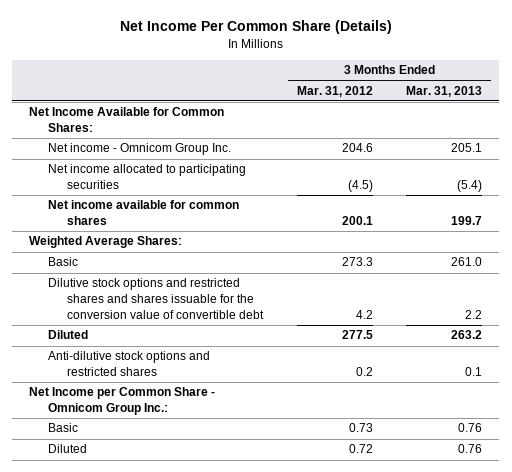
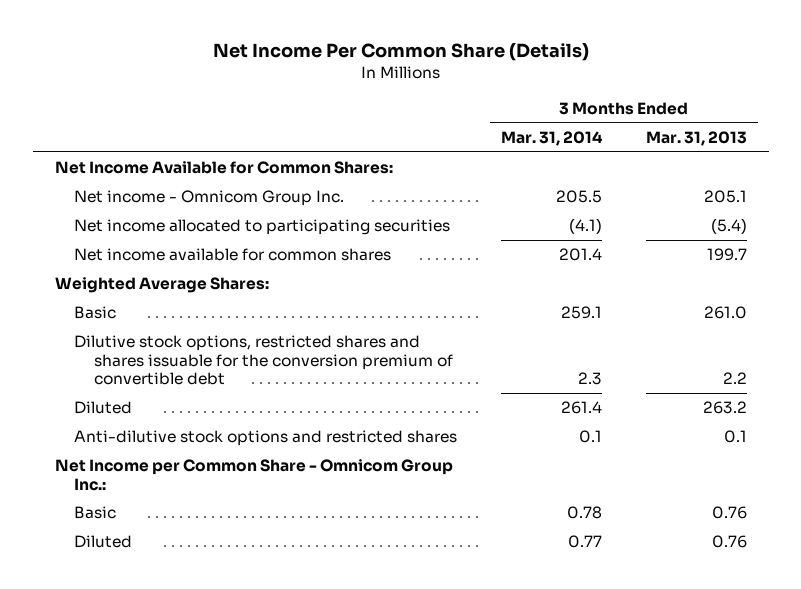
- | 3 Months Ended Mar. 31, 2012 | 3 Months Ended Mar. 31, 2013
+ | 3 Months Ended Mar. 31, 2014 | 3 Months Ended Mar. 31, 2013
- Dilutive stock options and restricted shares and shares issuable for the conversion value of convertible debt | 4.2 | 2.2
+ Dilutive stock options, restricted shares and shares issuable for the conversion premium of convertible debt | 2.3 | 2.2

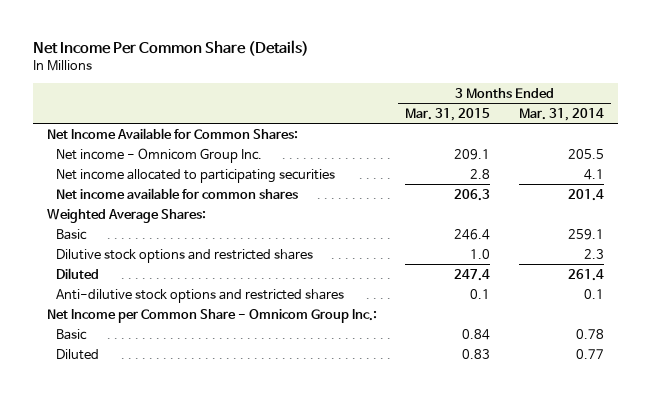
- | 3 Months Ended Mar. 31, 2014 | 3 Months Ended Mar. 31, 2013
+ | 3 Months Ended Mar. 31, 2015 | 3 Months Ended Mar. 31, 2014
- Net income allocated to participating securities | (4.1) | (5.4)
+ Net income allocated to participating securities | 2.8 | 4.1
- Dilutive stock options, restricted shares and shares issuable for the conversion premium of convertible debt | 2.3 | 2.2
+ Dilutive stock options and restricted shares | 1.0 | 2.3

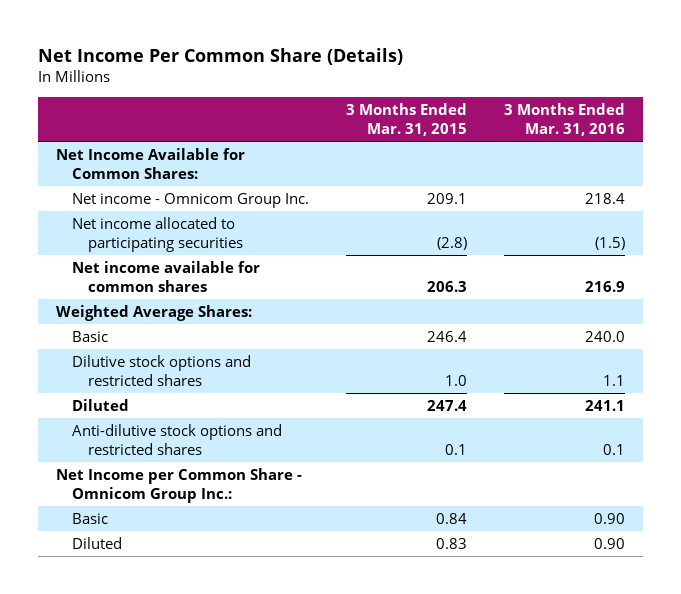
- | 3 Months Ended Mar. 31, 2015 | 3 Months Ended Mar. 31, 2014
+ | 3 Months Ended Mar. 31, 2015 | 3 Months Ended Mar. 31, 2016
- Net income allocated to participating securities | 2.8 | 4.1
+ Net income allocated to participating securities | (2.8) | (1.5)

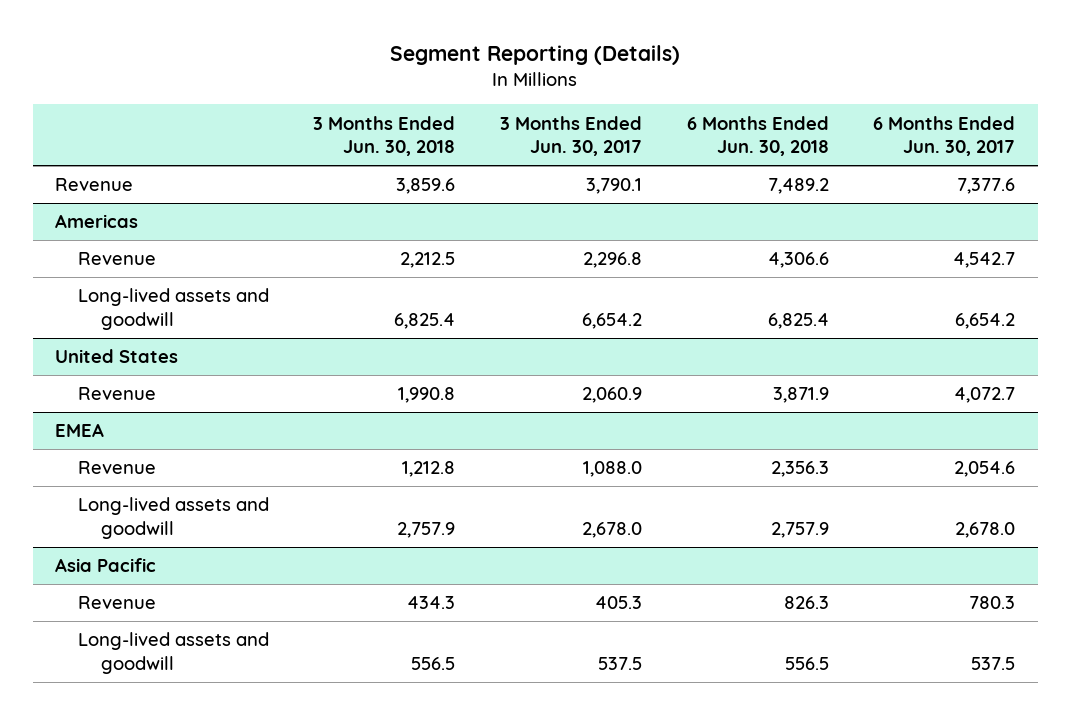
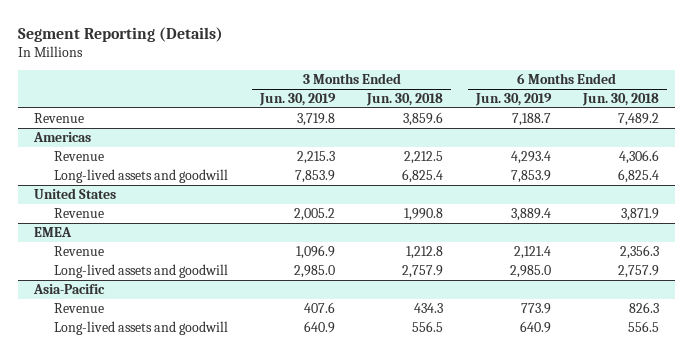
- | 3 Months Ended Jun. 30, 2018 | 3 Months Ended Jun. 30, 2017 | 6 Months Ended Jun. 30, 2018 | 6 Months Ended Jun. 30, 2017
+ | 3 Months Ended Jun. 30, 2019 | 3 Months Ended Jun. 30, 2018 | 6 Months Ended Jun. 30, 2019 | 6 Months Ended Jun. 30, 2018
- Asia Pacific
+ Asia-Pacific

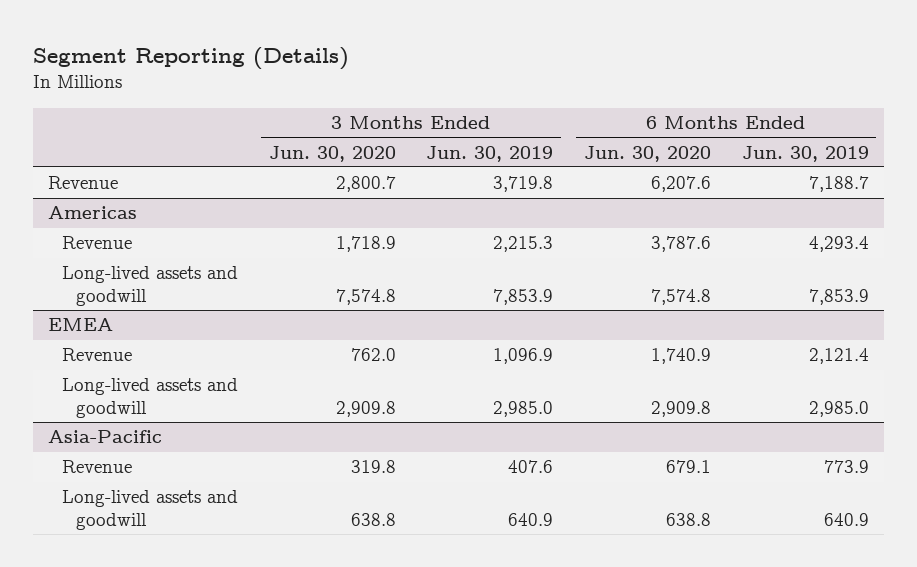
- | 3 Months Ended Jun. 30, 2019 | 3 Months Ended Jun. 30, 2018 | 6 Months Ended Jun. 30, 2019 | 6 Months Ended Jun. 30, 2018
+ | 3 Months Ended Jun. 30, 2020 | 3 Months Ended Jun. 30, 2019 | 6 Months Ended Jun. 30, 2020 | 6 Months Ended Jun. 30, 2019
- United States
- Revenue | 2,005.2 | 1,990.8 | 3,889.4 | 3,871.9

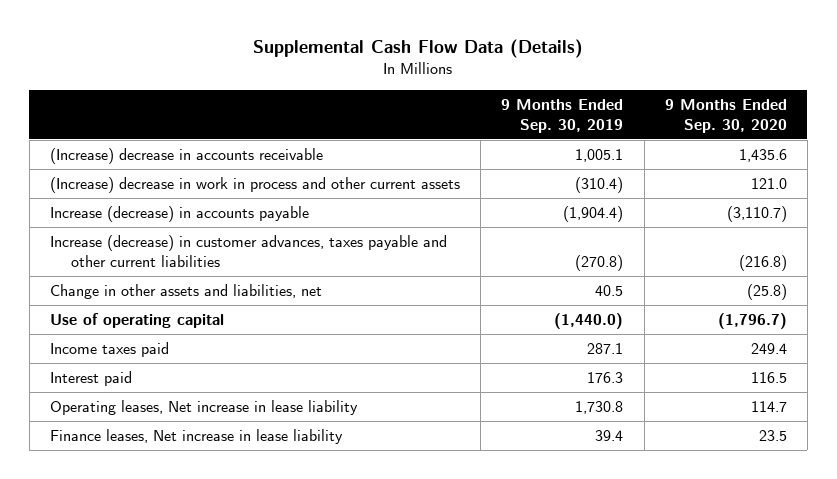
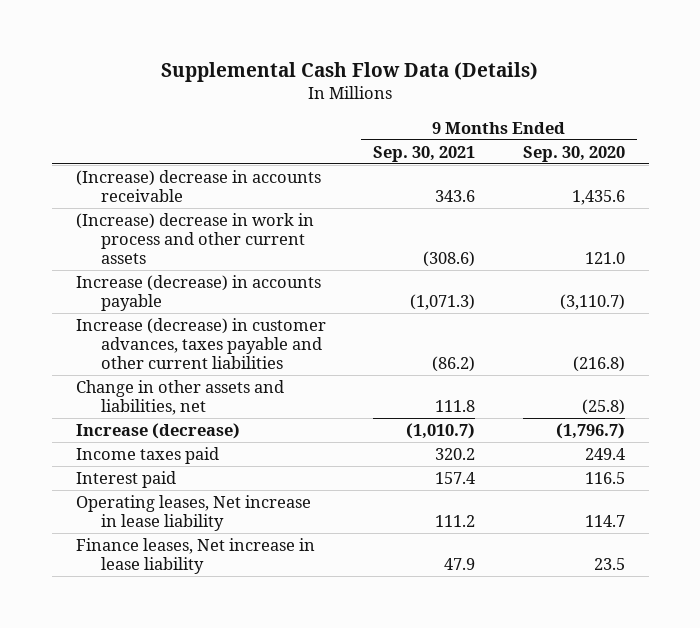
- | 9 Months Ended Sep. 30, 2019 | 9 Months Ended Sep. 30, 2020
+ | 9 Months Ended Sep. 30, 2021 | 9 Months Ended Sep. 30, 2020
- Use of operating capital | (1,440.0) | (1,796.7)
+ Increase (decrease) | (1,010.7) | (1,796.7)

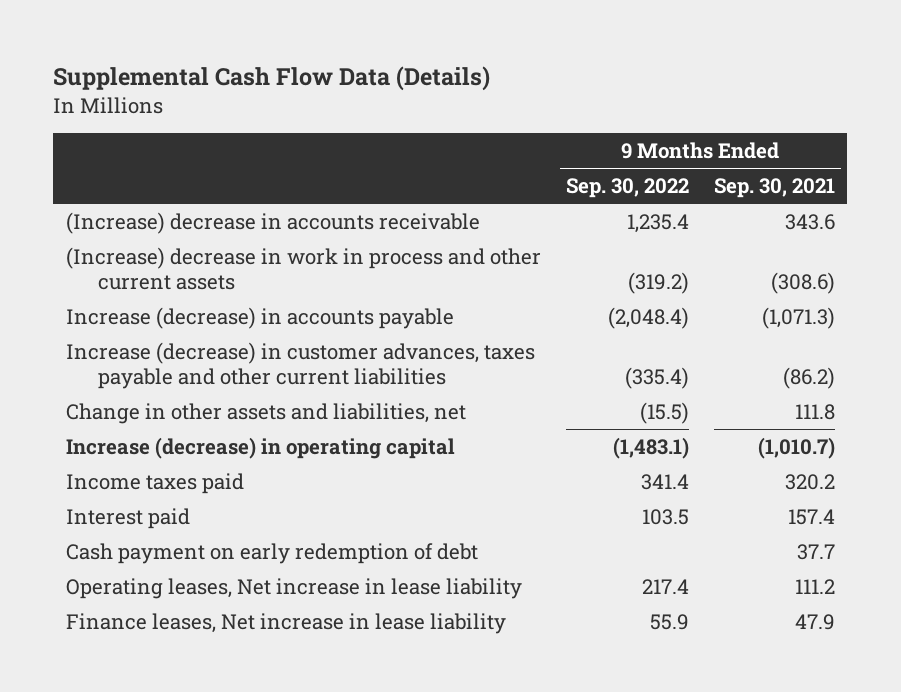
- | 9 Months Ended Sep. 30, 2021 | 9 Months Ended Sep. 30, 2020
+ | 9 Months Ended Sep. 30, 2022 | 9 Months Ended Sep. 30, 2021
- Increase (decrease) | (1,010.7) | (1,796.7)
+ Increase (decrease) in operating capital | (1,483.1) | (1,010.7)
+ Cash payment on early redemption of debt | | 37.7

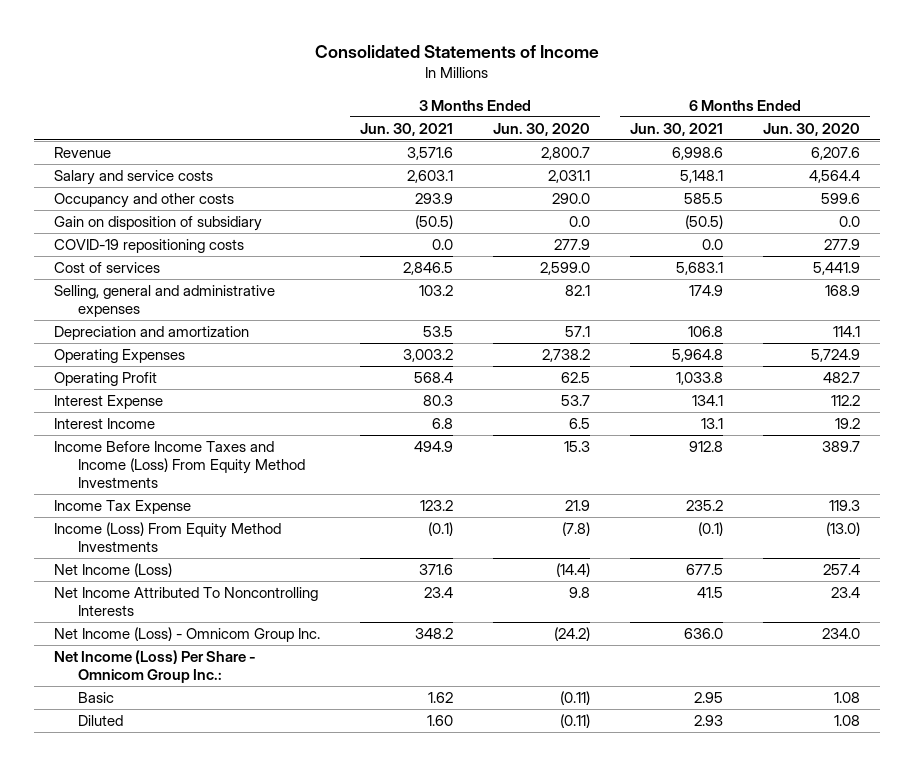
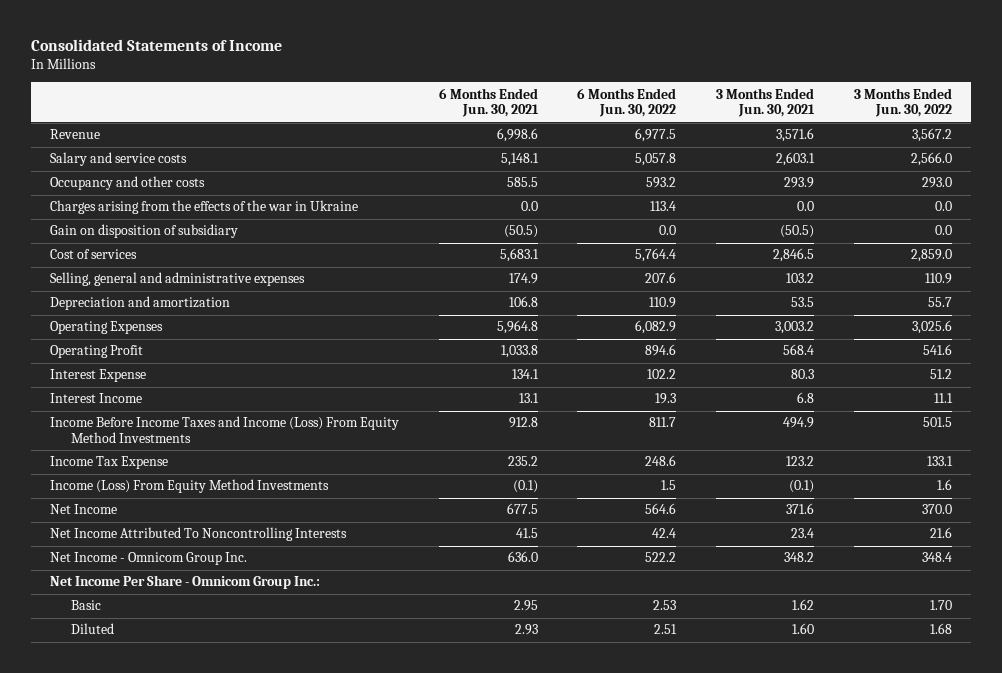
- | 3 Months Ended Jun. 30, 2021 | 3 Months Ended Jun. 30, 2020 | 6 Months Ended Jun. 30, 2021 | 6 Months Ended Jun. 30, 2020
+ | 6 Months Ended Jun. 30, 2021 | 6 Months Ended Jun. 30, 2022 | 3 Months Ended Jun. 30, 2021 | 3 Months Ended Jun. 30, 2022
+ Charges arising from the effects of the war in Ukraine | 0.0 | 113.4 | 0.0 | 0.0
- COVID-19 repositioning costs | 0.0 | 277.9 | 0.0 | 277.9
- Net Income (Loss) | 371.6 | (14.4) | 677.5 | 257.4
+ Net Income | 677.5 | 564.6 | 371.6 | 370.0
- Net Income (Loss) - Omnicom Group Inc. | 348.2 | (24.2) | 636.0 | 234.0
- Net Income (Loss) Per Share - Omnicom Group Inc.:
+ Net Income - Omnicom Group Inc. | 636.0 | 522.2 | 348.2 | 348.4
+ Net Income Per Share - Omnicom Group Inc.:

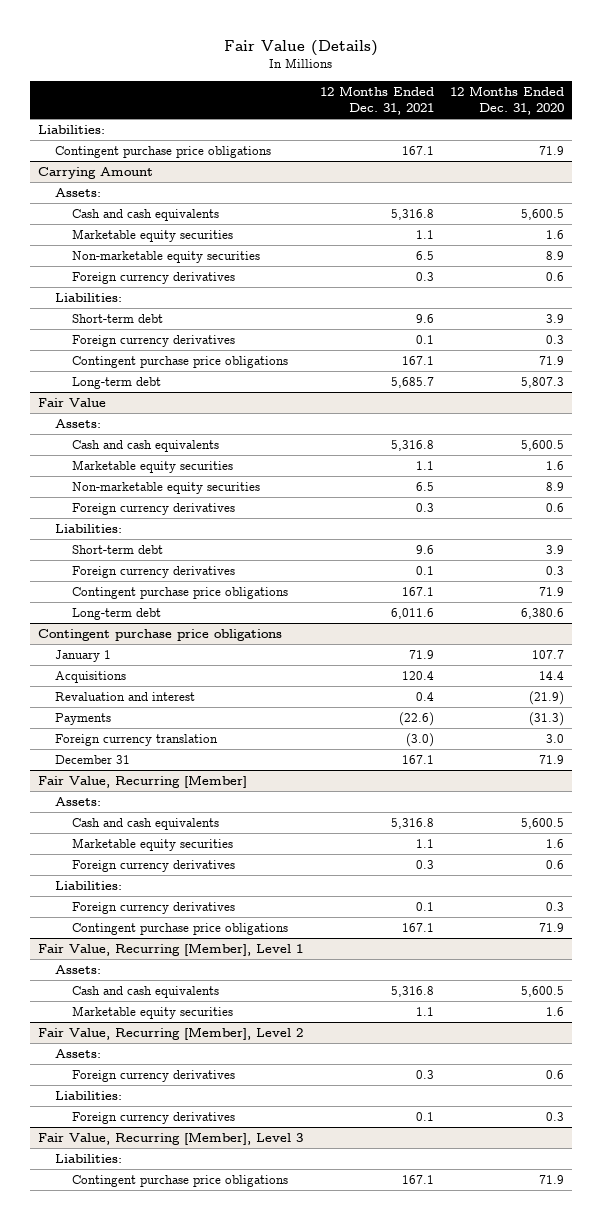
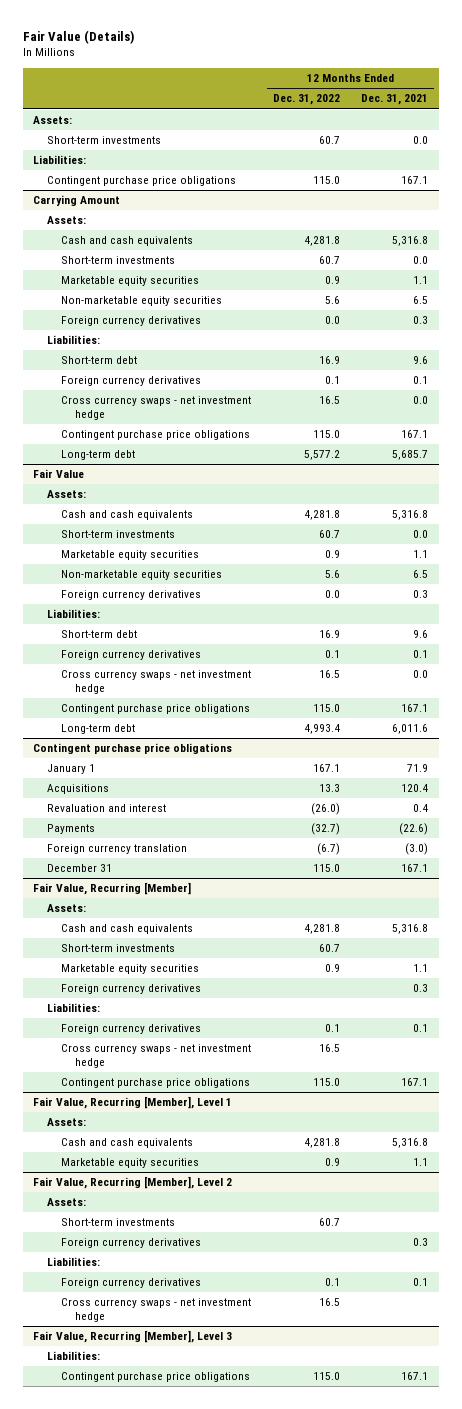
- | 12 Months Ended Dec. 31, 2021 | 12 Months Ended Dec. 31, 2020
+ | 12 Months Ended Dec. 31, 2022 | 12 Months Ended Dec. 31, 2021
+ Assets:
+ Short-term investments | 60.7 | 0.0
@ Carrying Amount
+ Short-term investments | 60.7 | 0.0
+ Cross currency swaps - net investment hedge | 16.5 | 0.0
@ Fair Value
+ Short-term investments | 60.7 | 0.0
+ Cross currency swaps - net investment hedge | 16.5 | 0.0
@ Fair Value, Recurring [Member]
+ Short-term investments | 60.7 |
+ Cross currency swaps - net investment hedge | 16.5 |
@ Fair Value, Recurring [Member], Level 2
+ Short-term investments | 60.7 |
+ Cross currency swaps - net investment hedge | 16.5 |

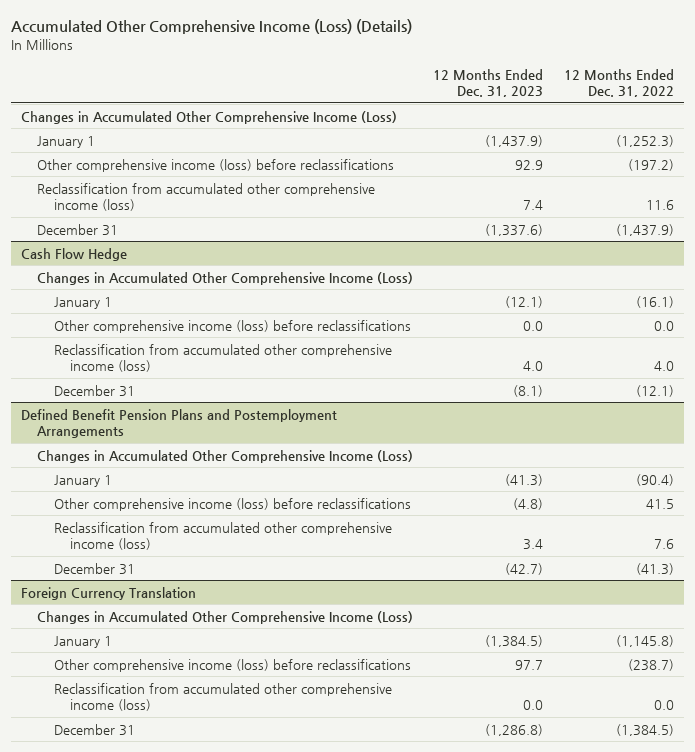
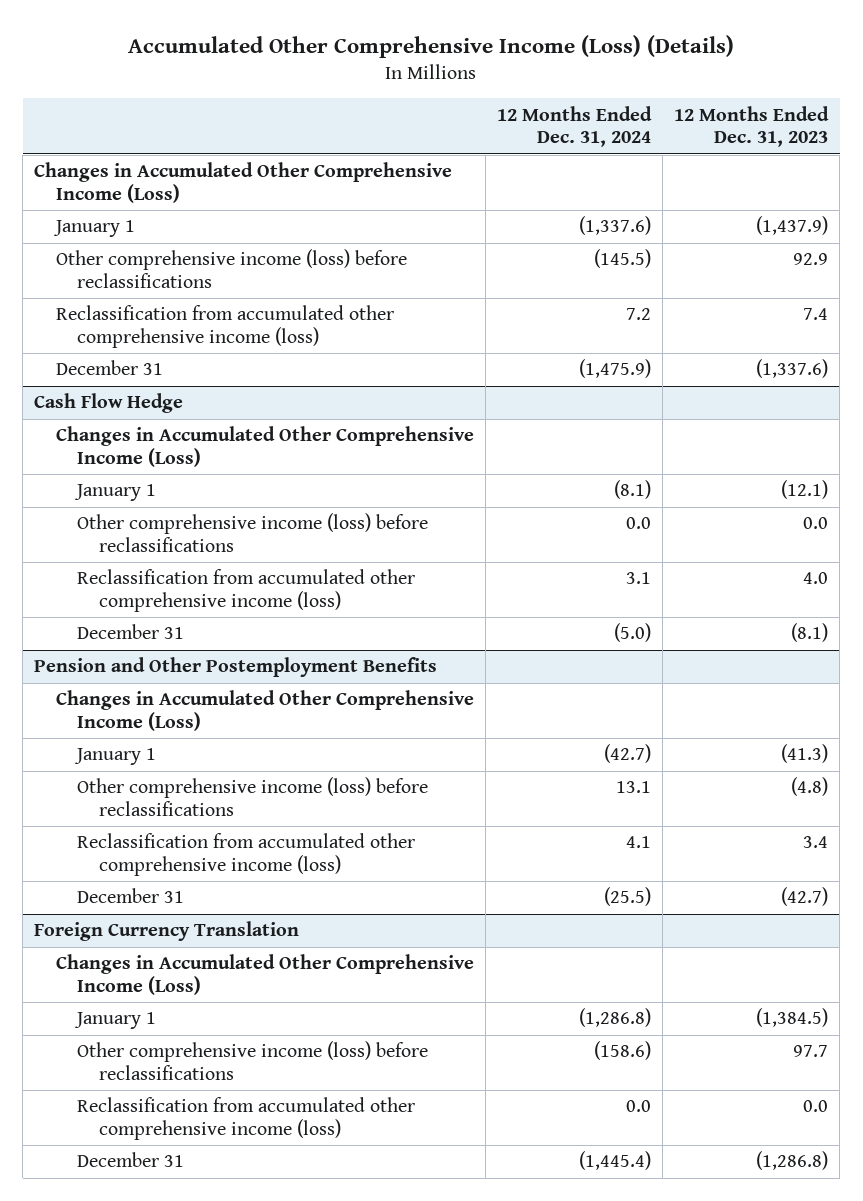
- | 12 Months Ended Dec. 31, 2023 | 12 Months Ended Dec. 31, 2022
+ | 12 Months Ended Dec. 31, 2024 | 12 Months Ended Dec. 31, 2023
- Defined Benefit Pension Plans and Postemployment Arrangements
+ Pension and Other Postemployment Benefits

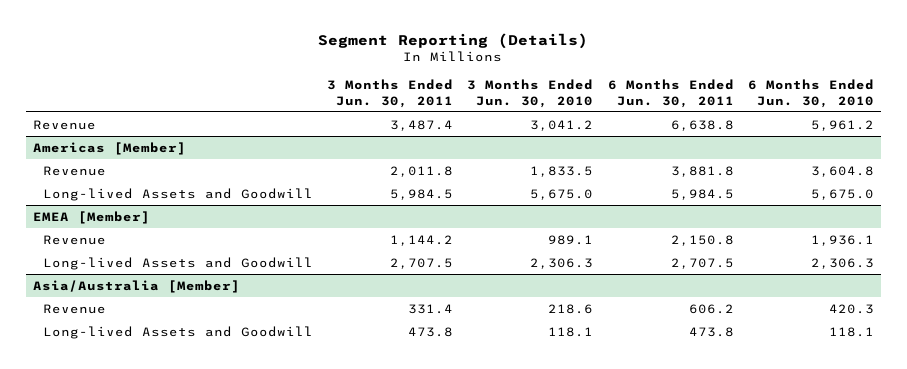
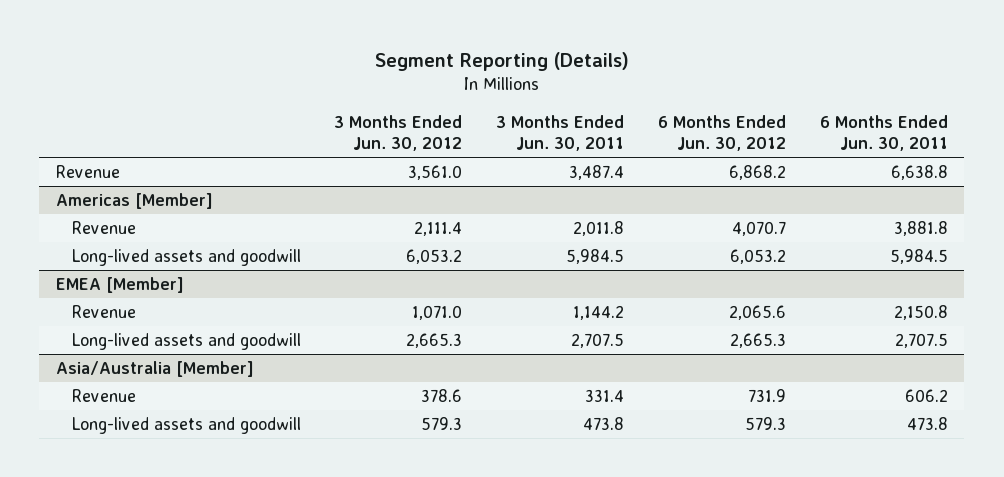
- | 3 Months Ended Jun. 30, 2011 | 3 Months Ended Jun. 30, 2010 | 6 Months Ended Jun. 30, 2011 | 6 Months Ended Jun. 30, 2010
+ | 3 Months Ended Jun. 30, 2012 | 3 Months Ended Jun. 30, 2011 | 6 Months Ended Jun. 30, 2012 | 6 Months Ended Jun. 30, 2011
@ Americas [Member]
- Long-lived Assets and Goodwill | 5,984.5 | 5,675.0 | 5,984.5 | 5,675.0
+ Long-lived assets and goodwill | 6,053.2 | 5,984.5 | 6,053.2 | 5,984.5
@ EMEA [Member]
- Long-lived Assets and Goodwill | 2,707.5 | 2,306.3 | 2,707.5 | 2,306.3
+ Long-lived assets and goodwill | 2,665.3 | 2,707.5 | 2,665.3 | 2,707.5
@ Asia/Australia [Member]
- Long-lived Assets and Goodwill | 473.8 | 118.1 | 473.8 | 118.1
+ Long-lived assets and goodwill | 579.3 | 473.8 | 579.3 | 473.8

